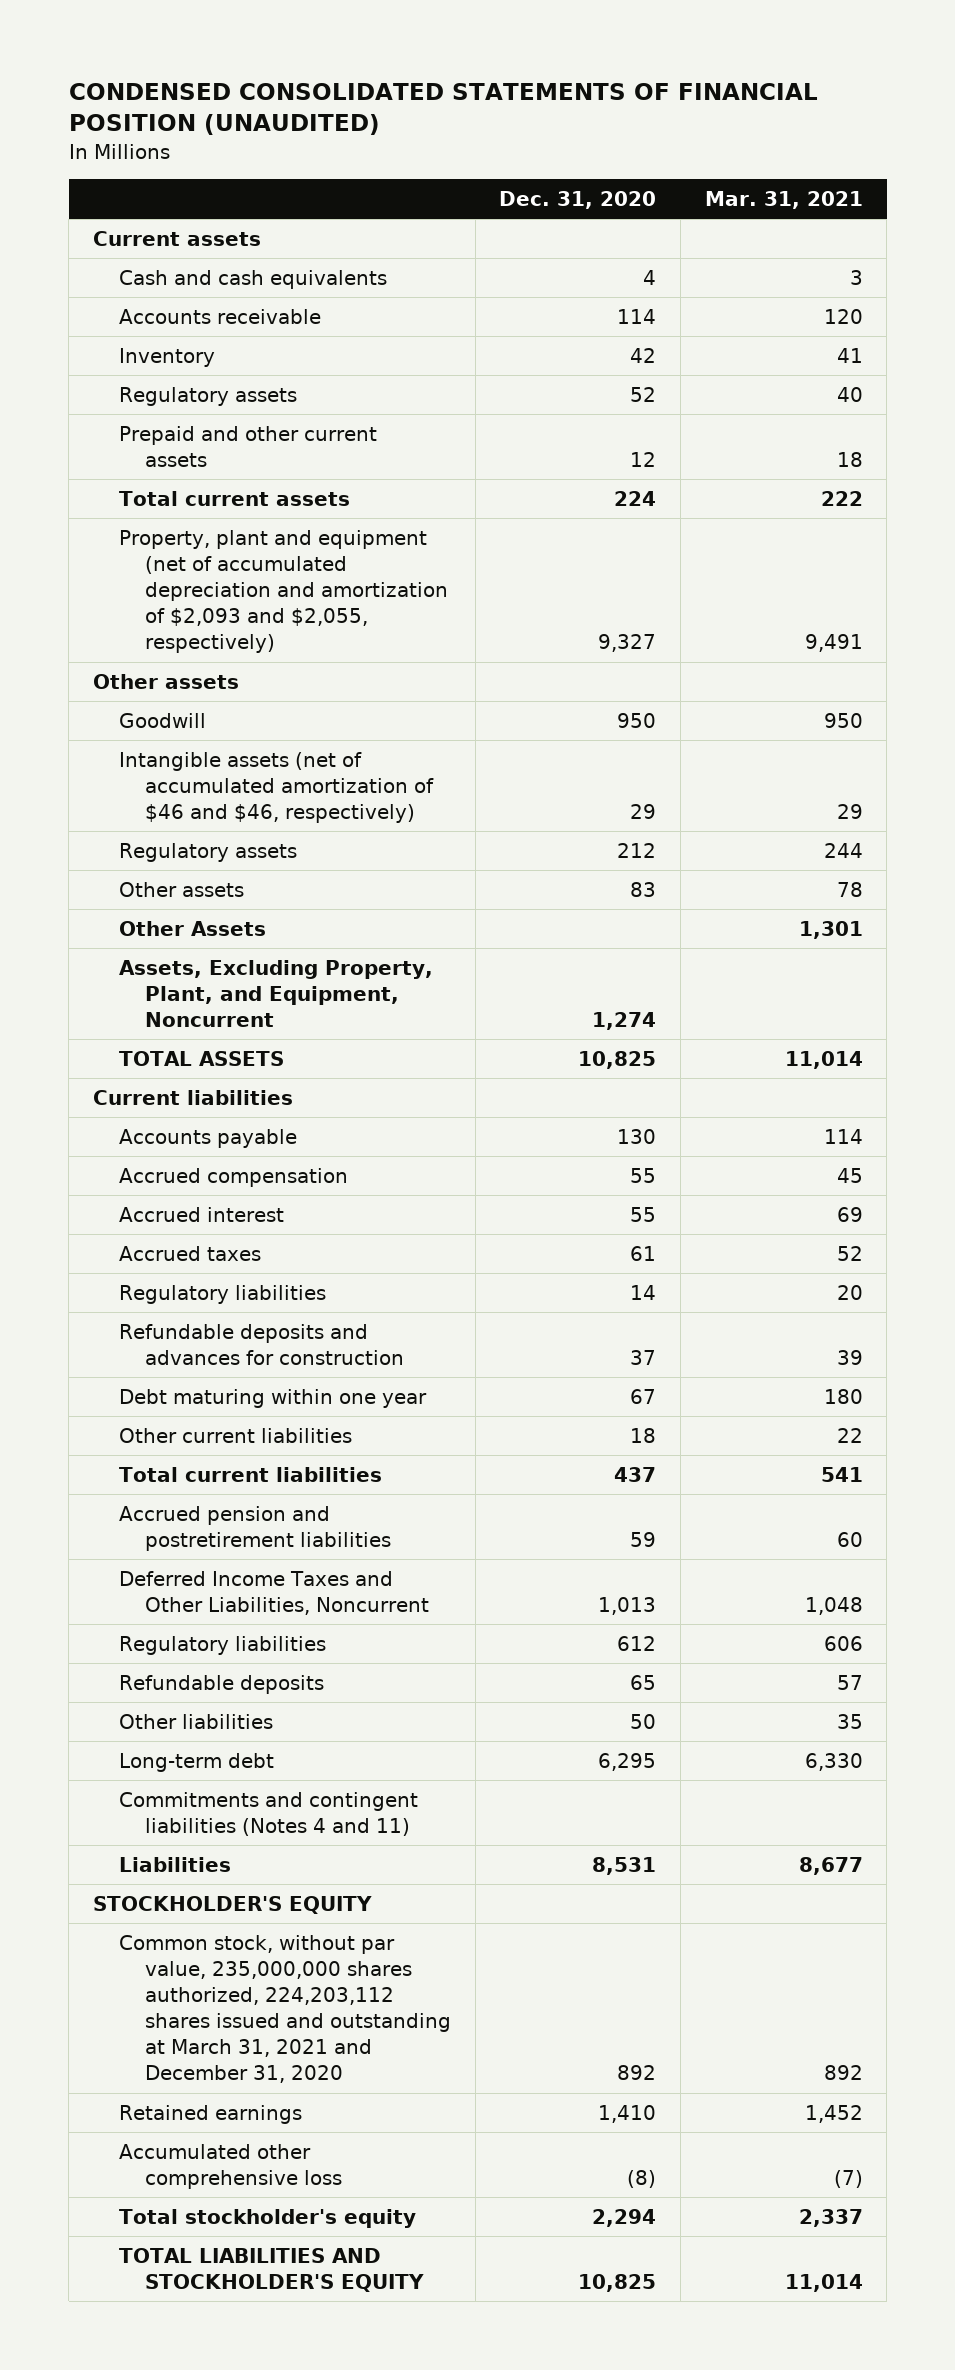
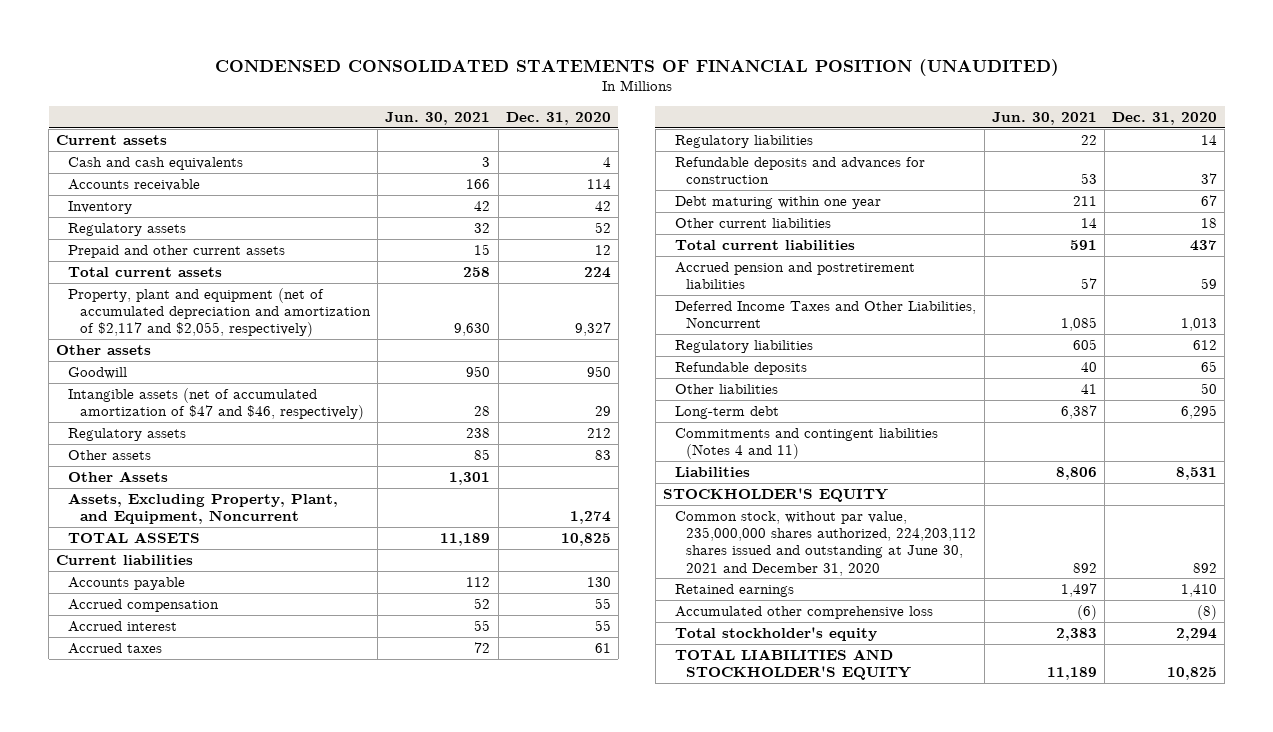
- | Dec. 31, 2020 | Mar. 31, 2021
+ | Jun. 30, 2021 | Dec. 31, 2020
- Property, plant and equipment (net of accumulated depreciation and amortization of $2,093 and $2,055, respectively) | 9,327 | 9,491
+ Property, plant and equipment (net of accumulated depreciation and amortization of $2,117 and $2,055, respectively) | 9,630 | 9,327
- Intangible assets (net of accumulated amortization of $46 and $46, respectively) | 29 | 29
+ Intangible assets (net of accumulated amortization of $47 and $46, respectively) | 28 | 29
- Common stock, without par value, 235,000,000 shares authorized, 224,203,112 shares issued and outstanding at March 31, 2021 and December 31, 2020 | 892 | 892
+ Common stock, without par value, 235,000,000 shares authorized, 224,203,112 shares issued and outstanding at June 30, 2021 and December 31, 2020 | 892 | 892

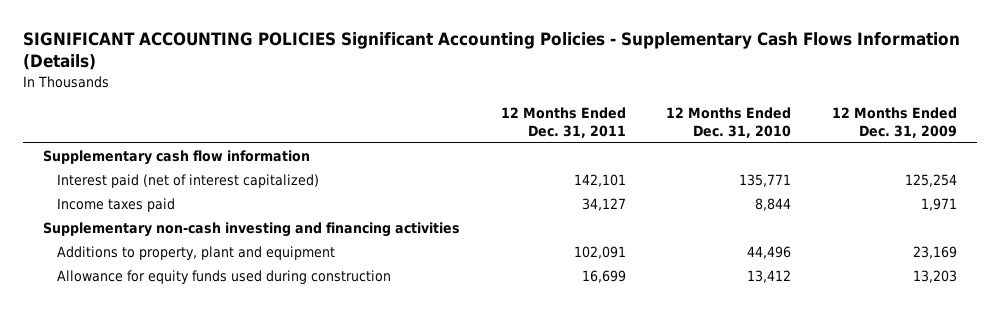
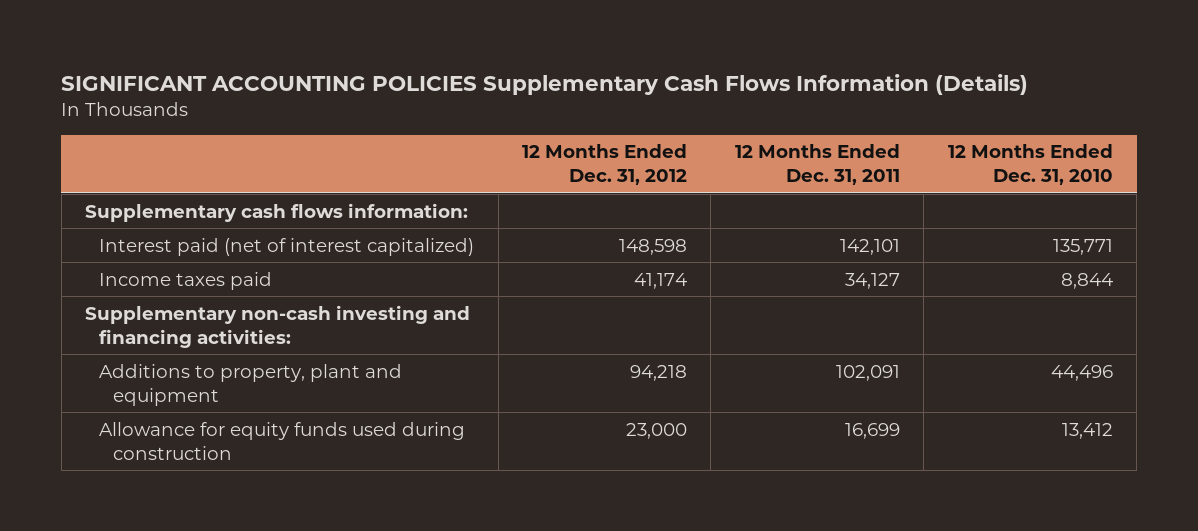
- SIGNIFICANT ACCOUNTING POLICIES Significant Accounting Policies - Supplementary Cash Flows Information (Details)
+ SIGNIFICANT ACCOUNTING POLICIES Supplementary Cash Flows Information (Details)
- | 12 Months Ended Dec. 31, 2011 | 12 Months Ended Dec. 31, 2010 | 12 Months Ended Dec. 31, 2009
+ | 12 Months Ended Dec. 31, 2012 | 12 Months Ended Dec. 31, 2011 | 12 Months Ended Dec. 31, 2010
- Supplementary cash flow information
+ Supplementary cash flows information:
- Supplementary non-cash investing and financing activities
+ Supplementary non-cash investing and financing activities:

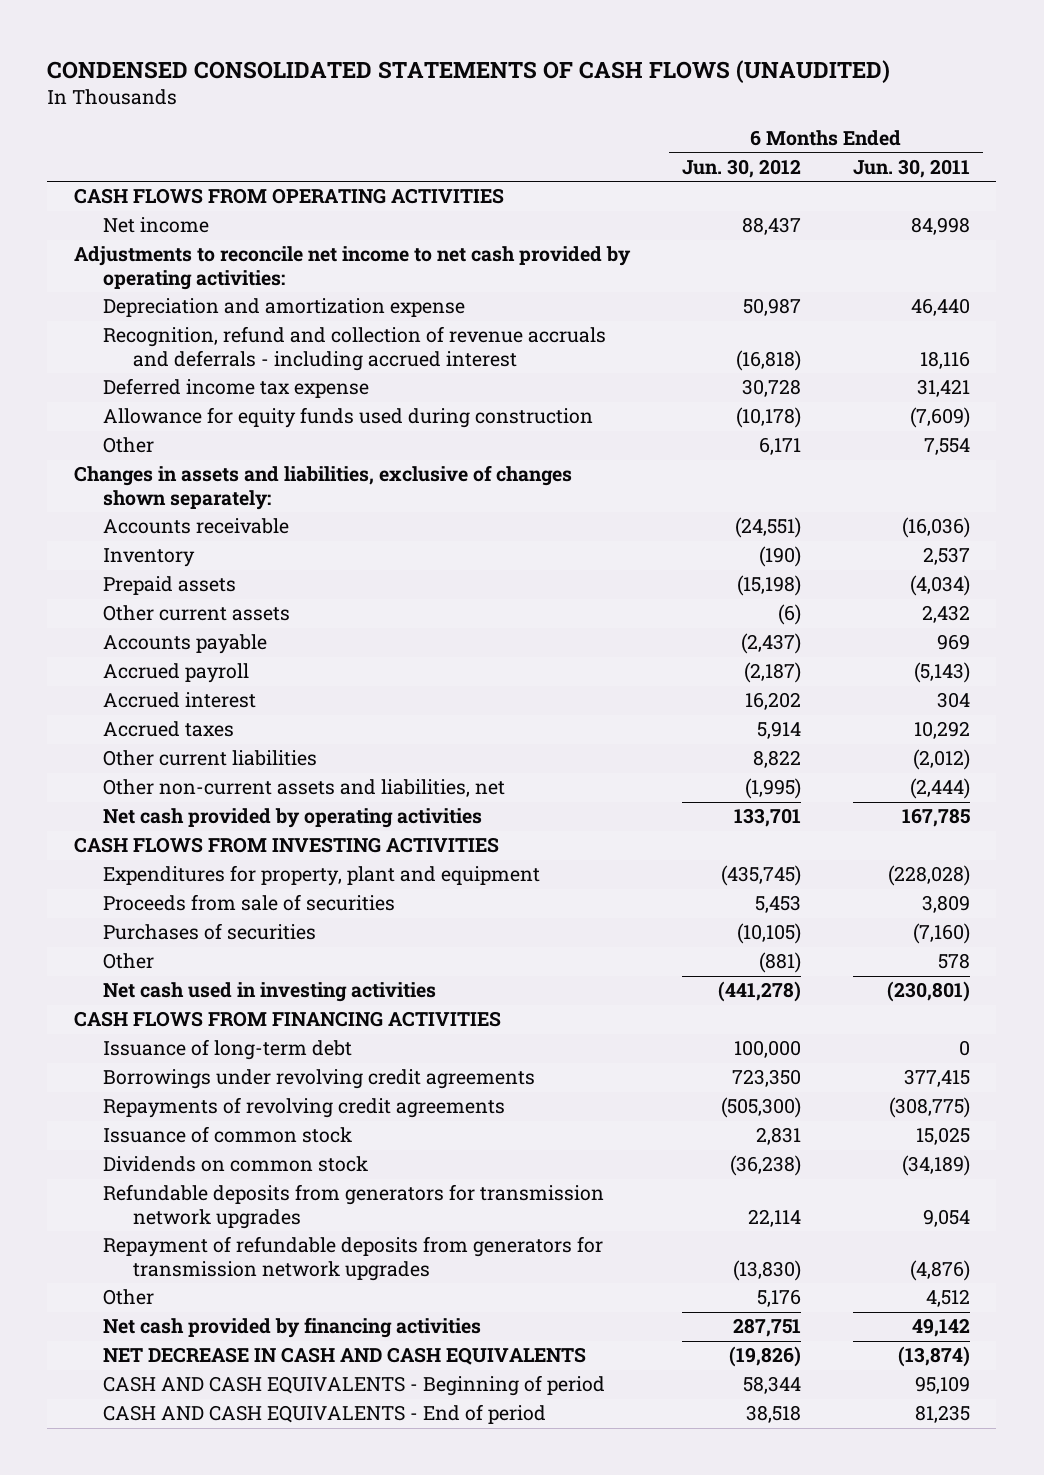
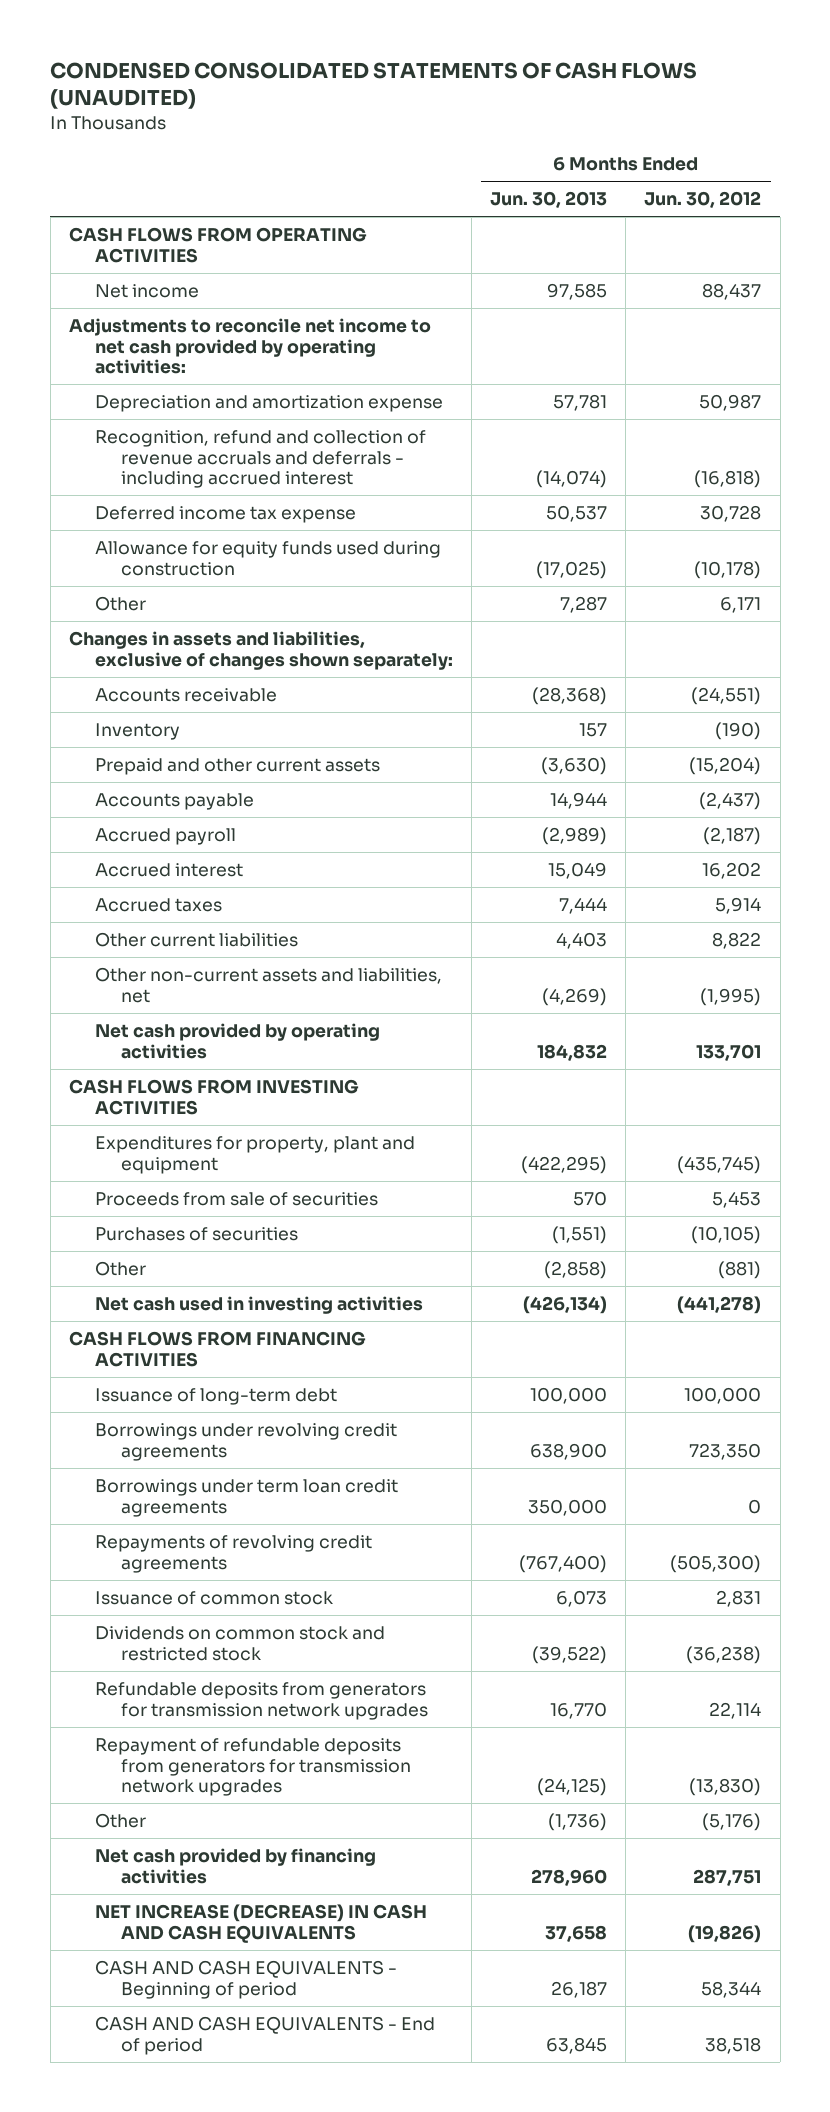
- | 6 Months Ended Jun. 30, 2012 | 6 Months Ended Jun. 30, 2011
+ | 6 Months Ended Jun. 30, 2013 | 6 Months Ended Jun. 30, 2012
- Prepaid assets | (15,198) | (4,034)
- Other current assets | (6) | 2,432
+ Prepaid and other current assets | (3,630) | (15,204)
+ Borrowings under term loan credit agreements | 350,000 | 0
- Dividends on common stock | (36,238) | (34,189)
+ Dividends on common stock and restricted stock | (39,522) | (36,238)
- Other | 5,176 | 4,512
+ Other | (1,736) | (5,176)
- NET DECREASE IN CASH AND CASH EQUIVALENTS | (19,826) | (13,874)
+ NET INCREASE (DECREASE) IN CASH AND CASH EQUIVALENTS | 37,658 | (19,826)

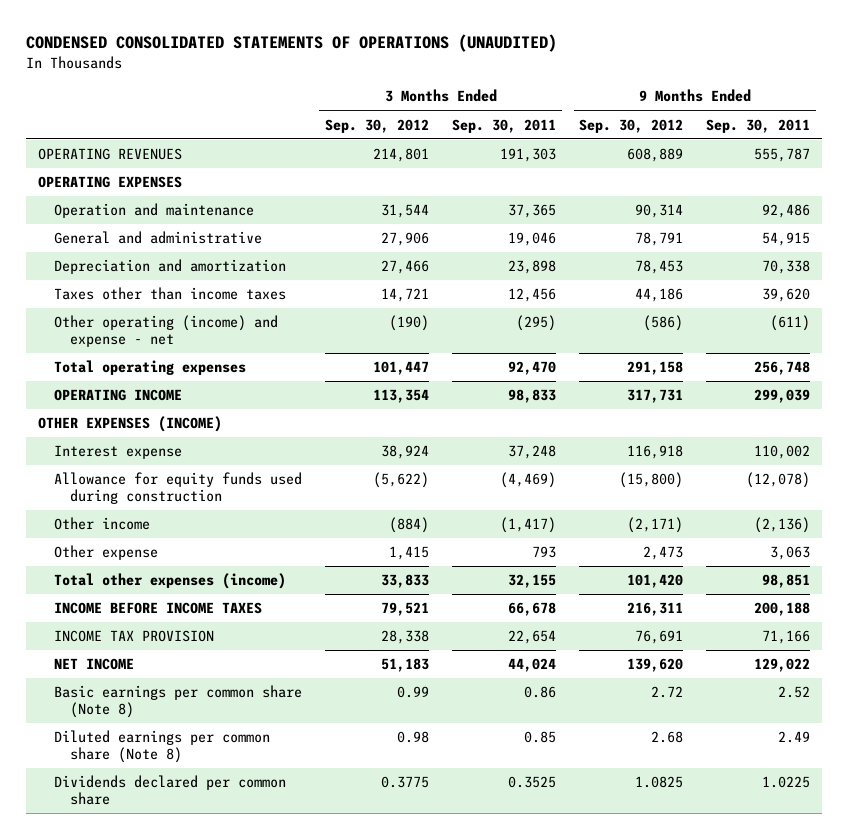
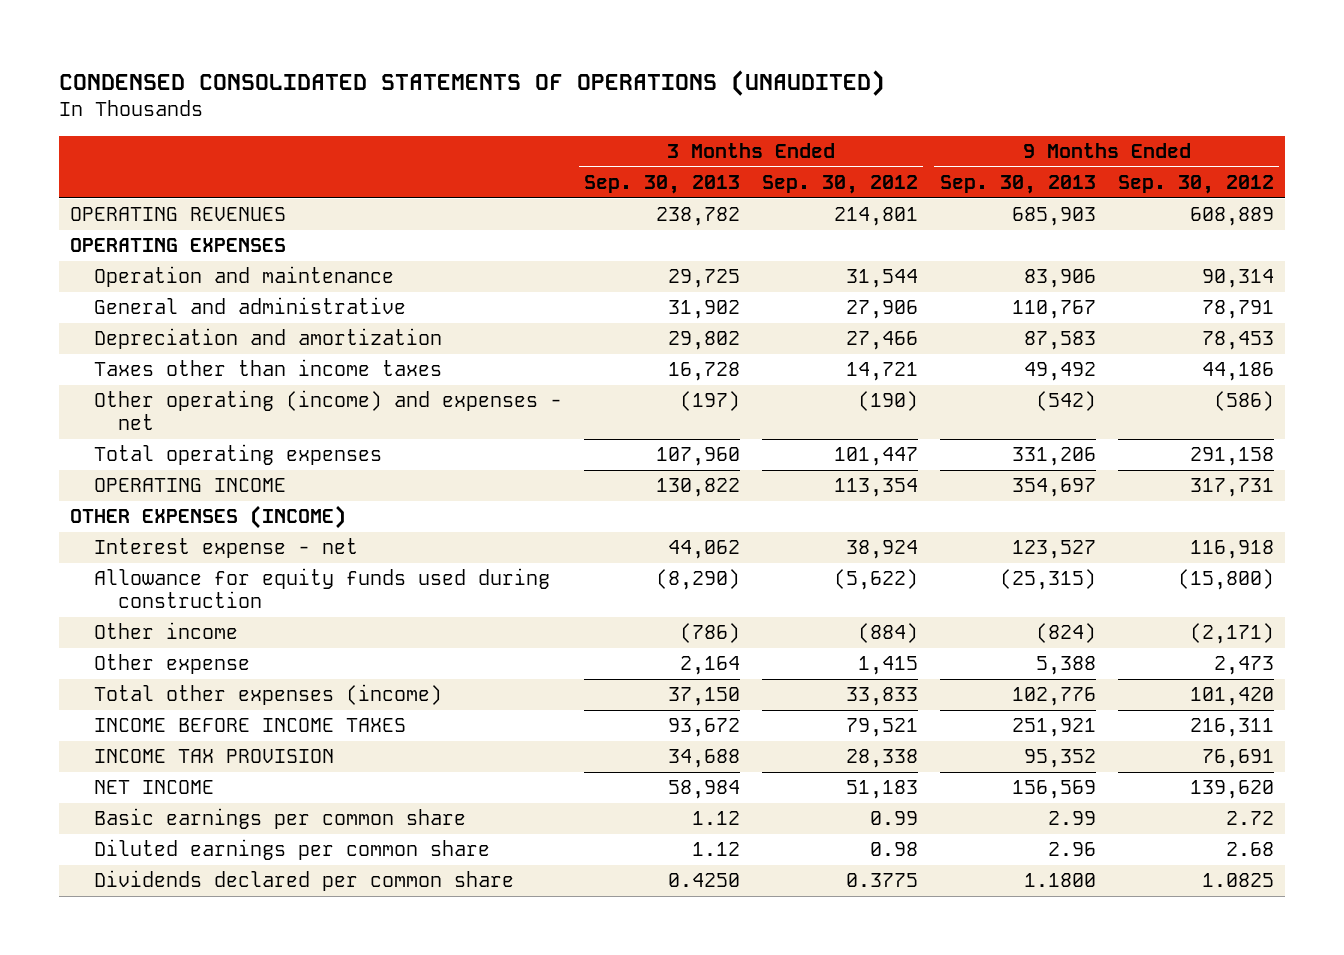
- | 3 Months Ended Sep. 30, 2012 | 3 Months Ended Sep. 30, 2011 | 9 Months Ended Sep. 30, 2012 | 9 Months Ended Sep. 30, 2011
+ | 3 Months Ended Sep. 30, 2013 | 3 Months Ended Sep. 30, 2012 | 9 Months Ended Sep. 30, 2013 | 9 Months Ended Sep. 30, 2012
- Other operating (income) and expense - net | (190) | (295) | (586) | (611)
+ Other operating (income) and expenses - net | (197) | (190) | (542) | (586)
- Interest expense | 38,924 | 37,248 | 116,918 | 110,002
+ Interest expense - net | 44,062 | 38,924 | 123,527 | 116,918
- Basic earnings per common share (Note 8) | 0.99 | 0.86 | 2.72 | 2.52
- Diluted earnings per common share (Note 8) | 0.98 | 0.85 | 2.68 | 2.49
+ Basic earnings per common share | 1.12 | 0.99 | 2.99 | 2.72
+ Diluted earnings per common share | 1.12 | 0.98 | 2.96 | 2.68

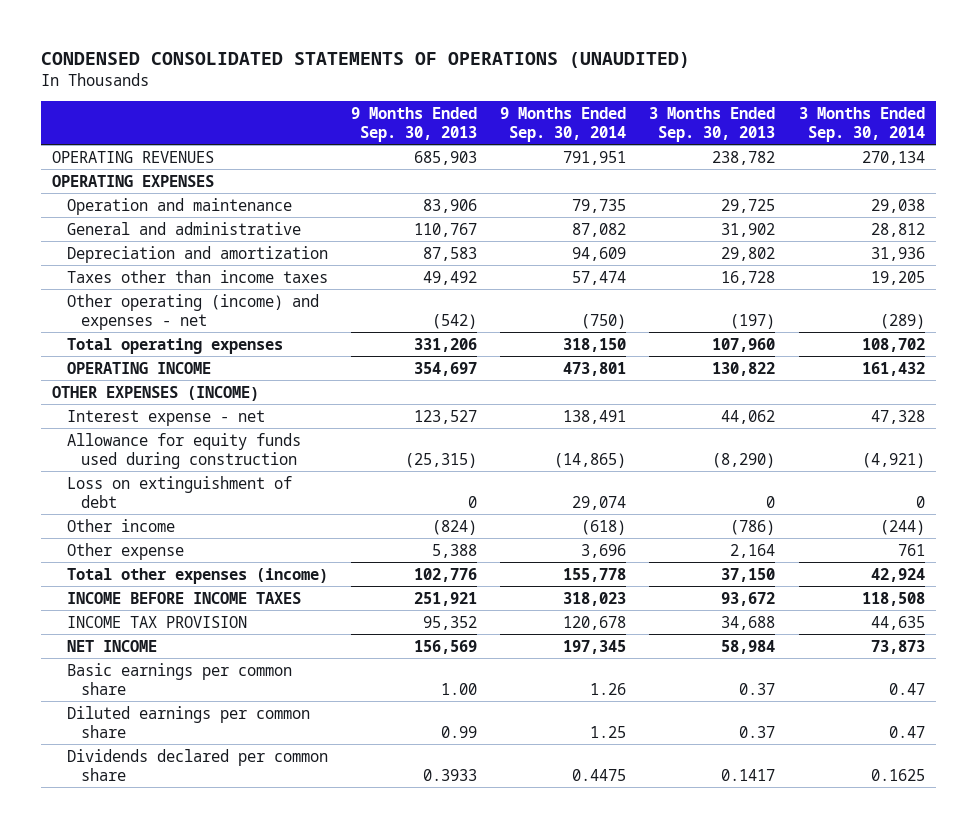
- | 3 Months Ended Sep. 30, 2013 | 3 Months Ended Sep. 30, 2012 | 9 Months Ended Sep. 30, 2013 | 9 Months Ended Sep. 30, 2012
+ | 9 Months Ended Sep. 30, 2013 | 9 Months Ended Sep. 30, 2014 | 3 Months Ended Sep. 30, 2013 | 3 Months Ended Sep. 30, 2014
+ Loss on extinguishment of debt | 0 | 29,074 | 0 | 0
- Basic earnings per common share | 1.12 | 0.99 | 2.99 | 2.72
- Diluted earnings per common share | 1.12 | 0.98 | 2.96 | 2.68
- Dividends declared per common share | 0.4250 | 0.3775 | 1.1800 | 1.0825
+ Basic earnings per common share | 1.00 | 1.26 | 0.37 | 0.47
+ Diluted earnings per common share | 0.99 | 1.25 | 0.37 | 0.47
+ Dividends declared per common share | 0.3933 | 0.4475 | 0.1417 | 0.1625

